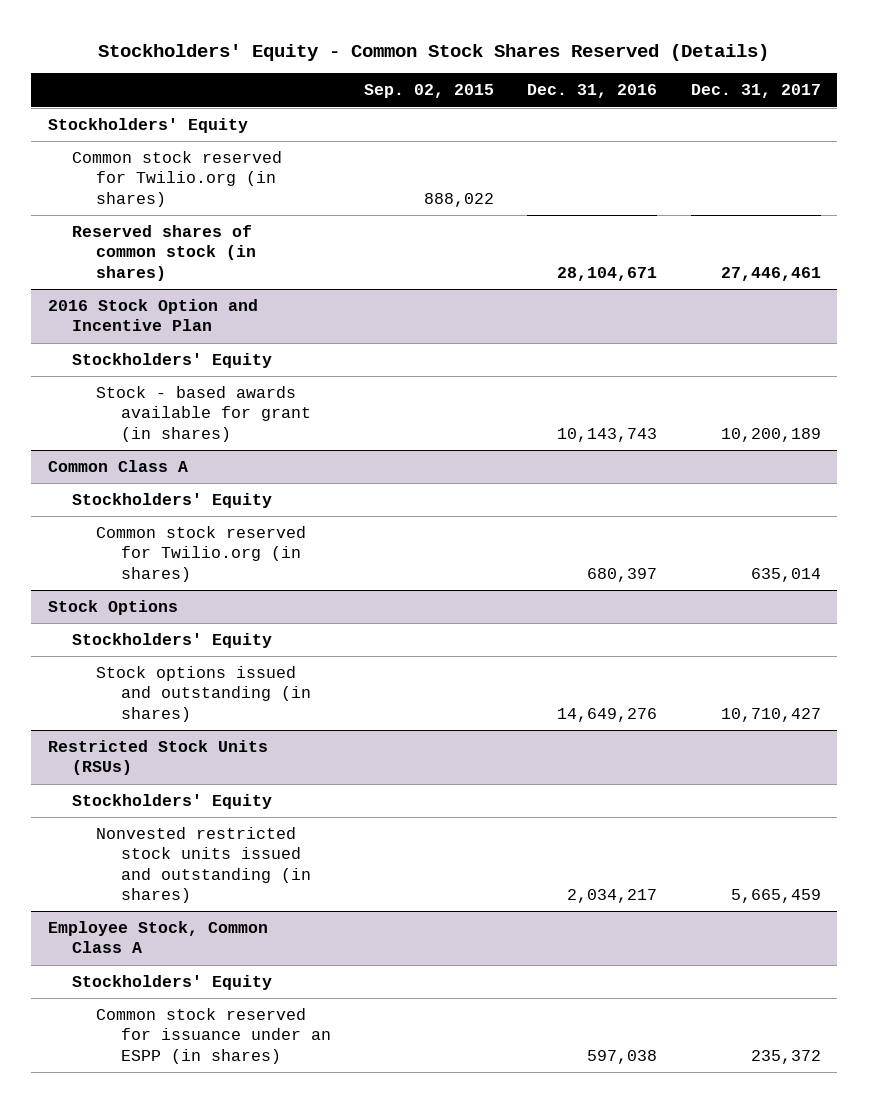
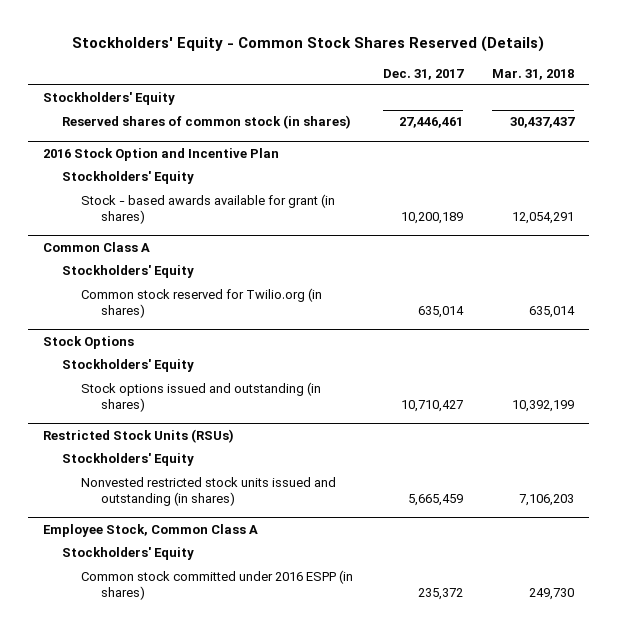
- | Sep. 02, 2015 | Dec. 31, 2016 | Dec. 31, 2017
+ | Dec. 31, 2017 | Mar. 31, 2018
- Common stock reserved for Twilio.org (in shares) | 888,022 | |
@ Employee Stock, Common Class A
- Common stock reserved for issuance under an ESPP (in shares) | | 597,038 | 235,372
+ Common stock committed under 2016 ESPP (in shares) | 235,372 | 249,730

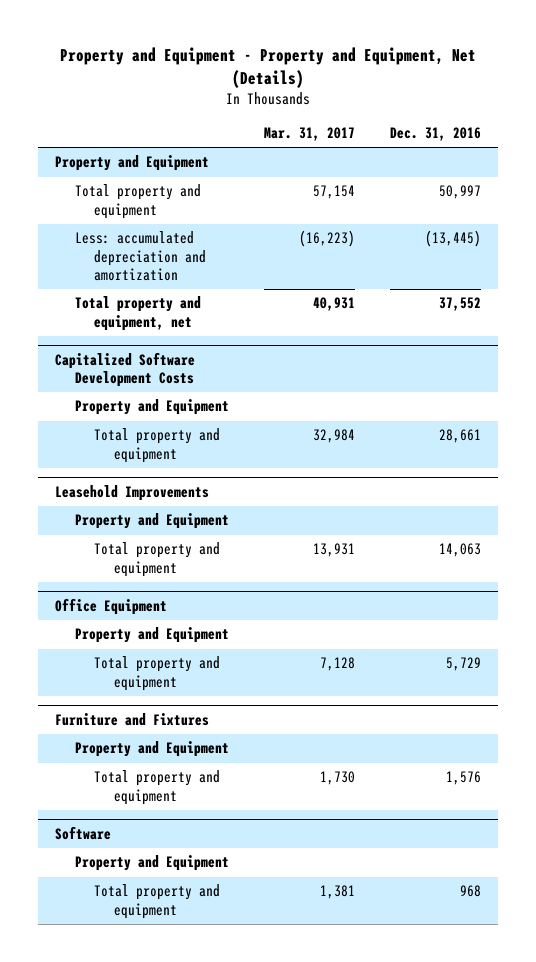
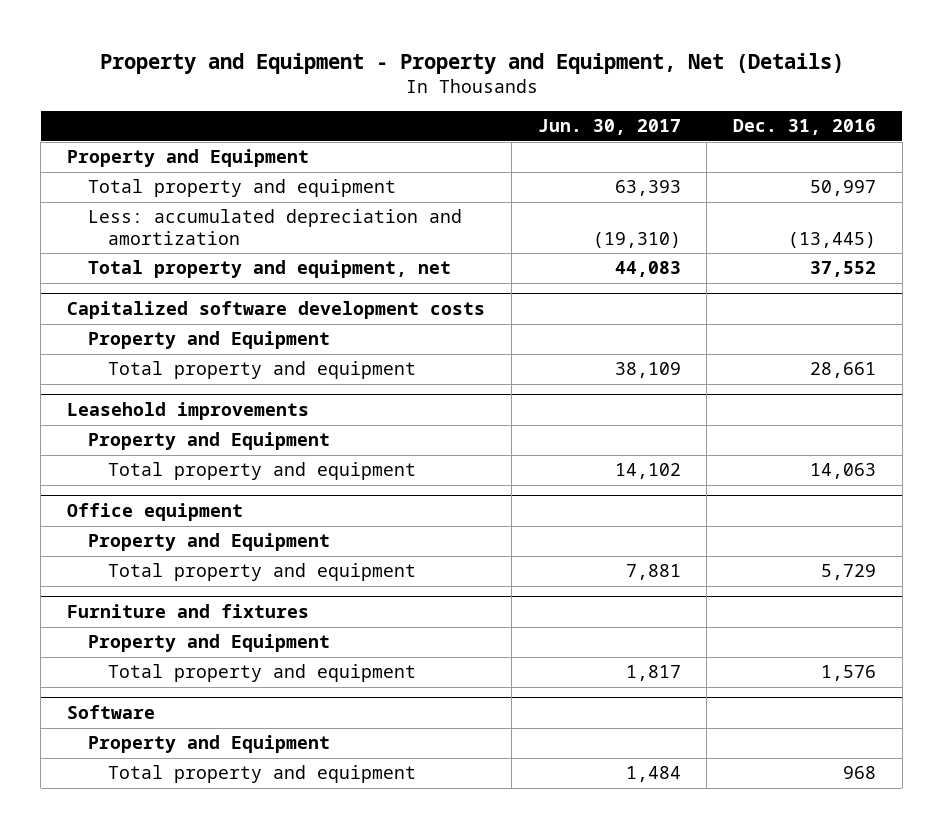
- | Mar. 31, 2017 | Dec. 31, 2016
+ | Jun. 30, 2017 | Dec. 31, 2016
- Capitalized Software Development Costs
+ Capitalized software development costs
- Leasehold Improvements
+ Leasehold improvements
- Office Equipment
+ Office equipment
- Furniture and Fixtures
+ Furniture and fixtures

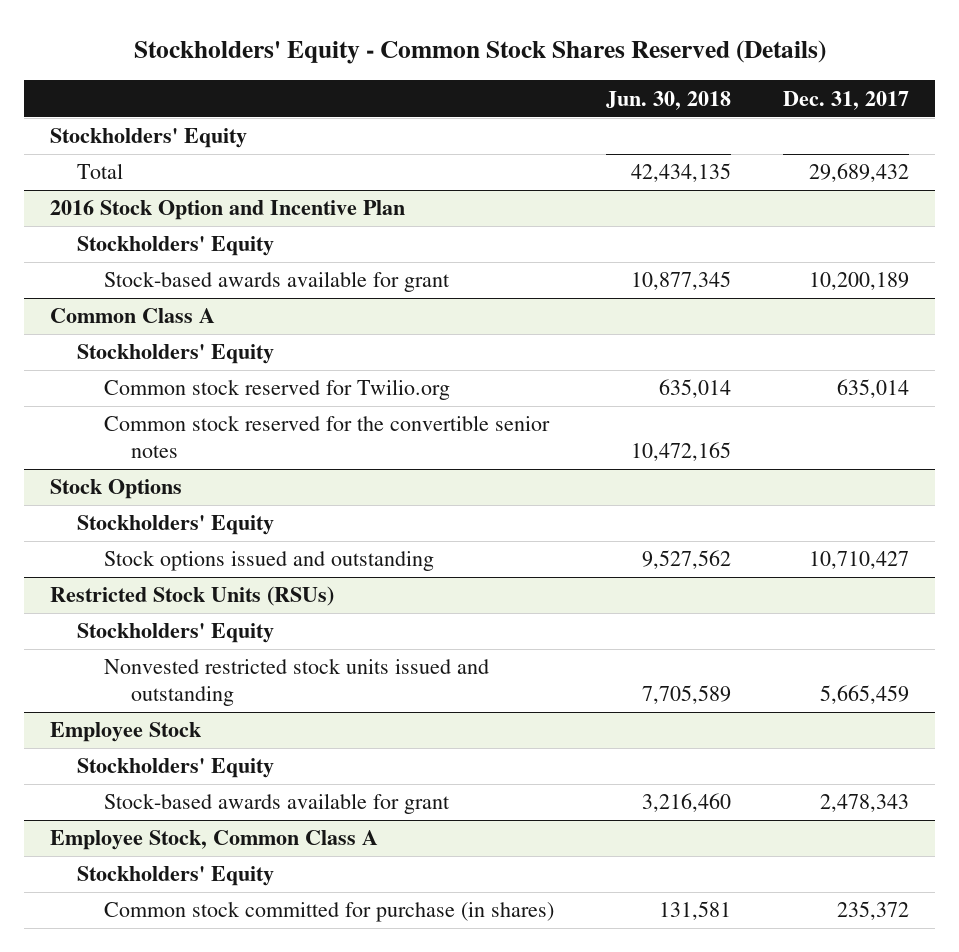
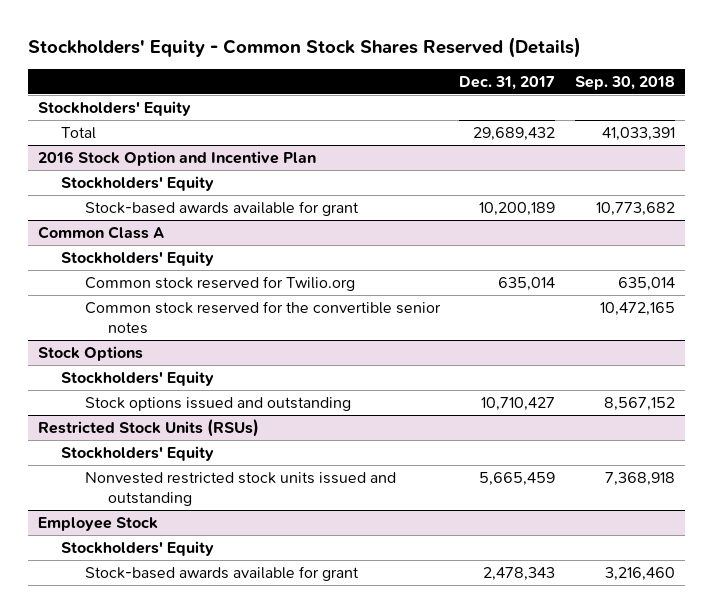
- | Jun. 30, 2018 | Dec. 31, 2017
+ | Dec. 31, 2017 | Sep. 30, 2018
- Employee Stock, Common Class A
- Stockholders' Equity
- Common stock committed for purchase (in shares) | 131,581 | 235,372

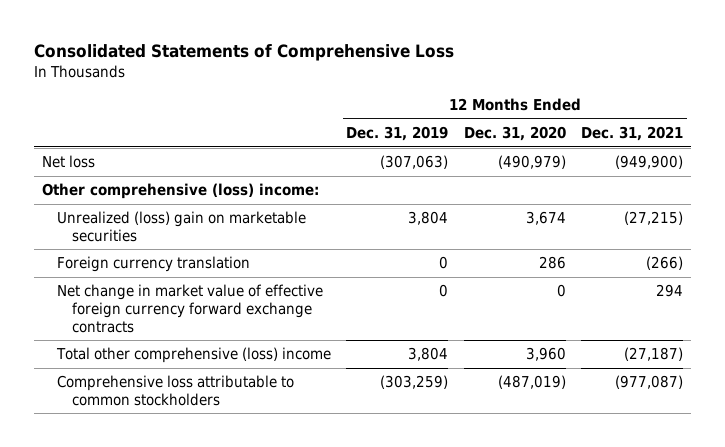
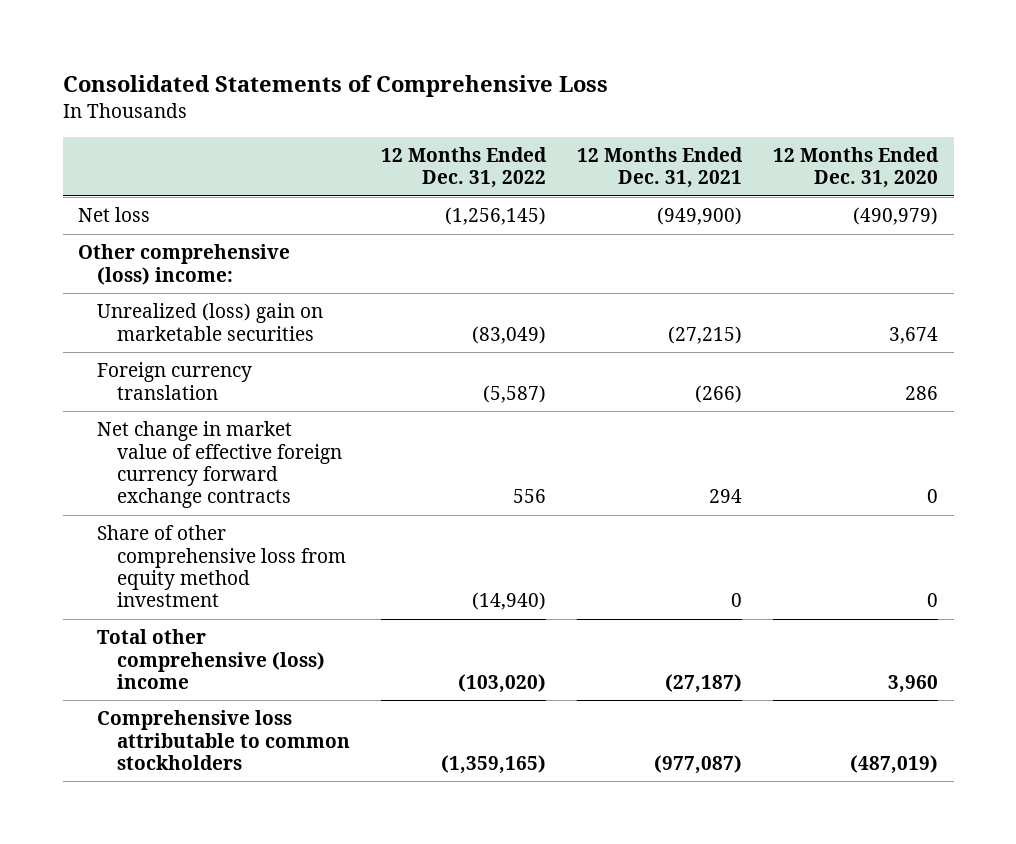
- | 12 Months Ended Dec. 31, 2019 | 12 Months Ended Dec. 31, 2020 | 12 Months Ended Dec. 31, 2021
+ | 12 Months Ended Dec. 31, 2022 | 12 Months Ended Dec. 31, 2021 | 12 Months Ended Dec. 31, 2020
+ Share of other comprehensive loss from equity method investment | (14,940) | 0 | 0

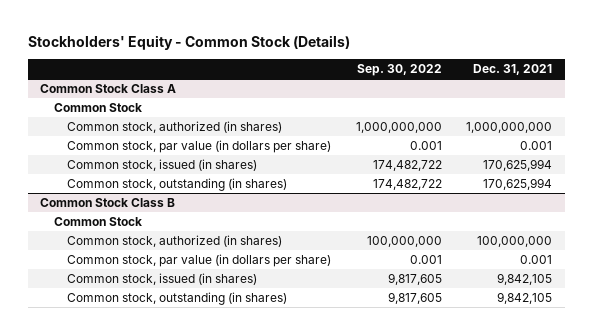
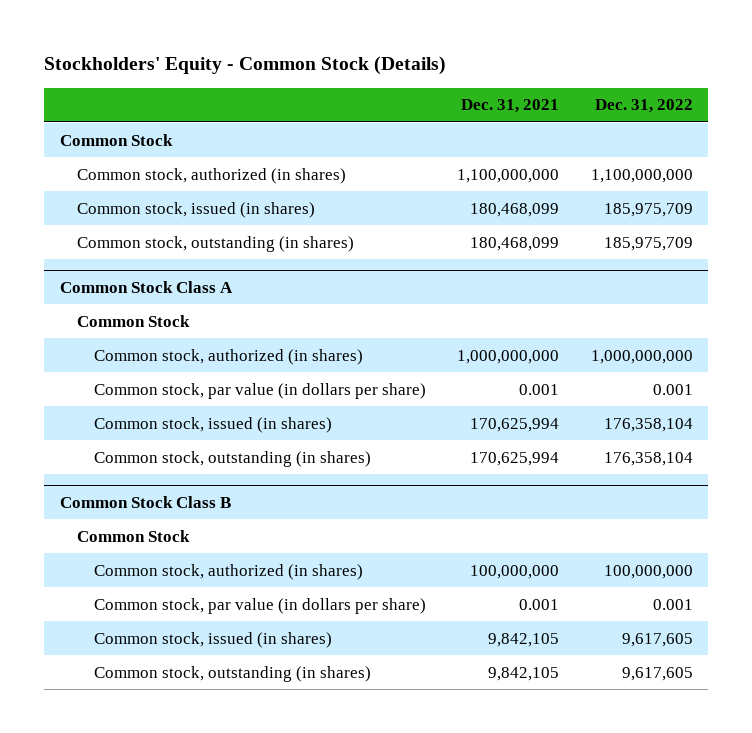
- | Sep. 30, 2022 | Dec. 31, 2021
+ | Dec. 31, 2021 | Dec. 31, 2022
+ Common Stock
+ Common stock, authorized (in shares) | 1,100,000,000 | 1,100,000,000
+ Common stock, issued (in shares) | 180,468,099 | 185,975,709
+ Common stock, outstanding (in shares) | 180,468,099 | 185,975,709

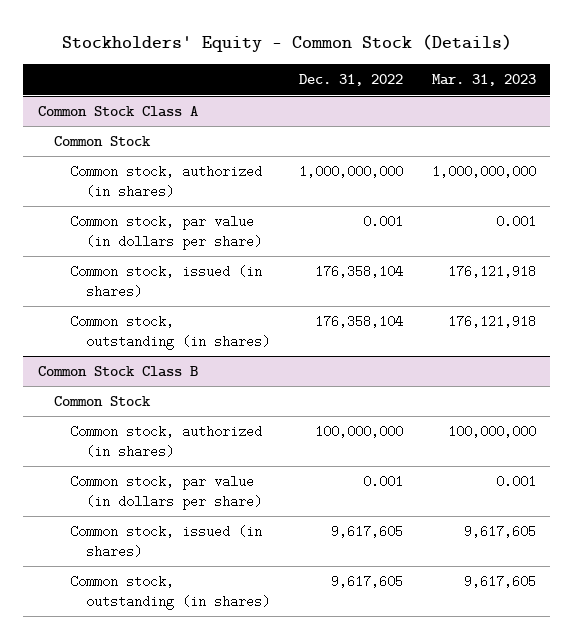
- | Dec. 31, 2021 | Dec. 31, 2022
+ | Dec. 31, 2022 | Mar. 31, 2023
- Common Stock
- Common stock, authorized (in shares) | 1,100,000,000 | 1,100,000,000
- Common stock, issued (in shares) | 180,468,099 | 185,975,709
- Common stock, outstanding (in shares) | 180,468,099 | 185,975,709

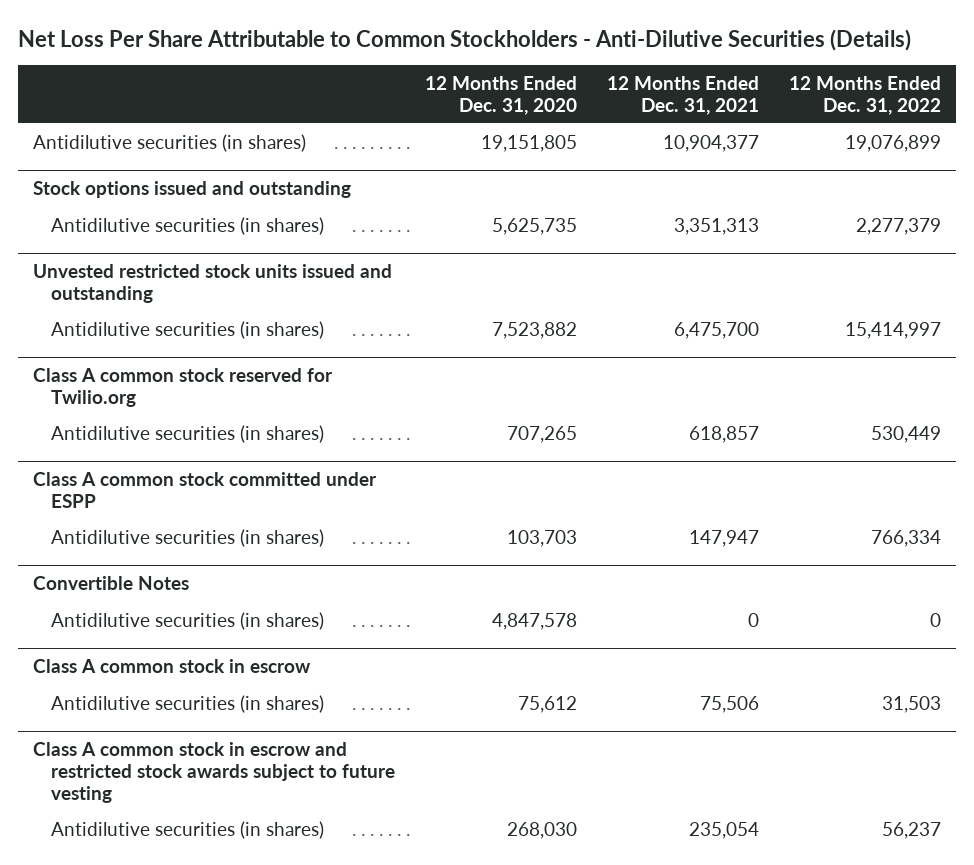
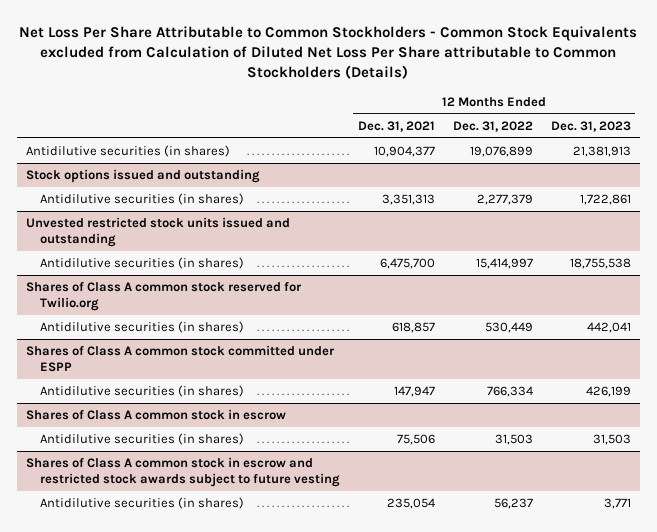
- Net Loss Per Share Attributable to Common Stockholders - Anti-Dilutive Securities (Details)
+ Net Loss Per Share Attributable to Common Stockholders - Common Stock Equivalents excluded from Calculation of Diluted Net Loss Per Share attributable to Common Stockholders (Details)
- | 12 Months Ended Dec. 31, 2020 | 12 Months Ended Dec. 31, 2021 | 12 Months Ended Dec. 31, 2022
+ | 12 Months Ended Dec. 31, 2021 | 12 Months Ended Dec. 31, 2022 | 12 Months Ended Dec. 31, 2023
- Class A common stock reserved for Twilio.org
+ Shares of Class A common stock reserved for Twilio.org
- Class A common stock committed under ESPP
+ Shares of Class A common stock committed under ESPP
- Convertible Notes
- Antidilutive securities (in shares) | 4,847,578 | 0 | 0
- Class A common stock in escrow
+ Shares of Class A common stock in escrow
- Class A common stock in escrow and restricted stock awards subject to future vesting
+ Shares of Class A common stock in escrow and restricted stock awards subject to future vesting

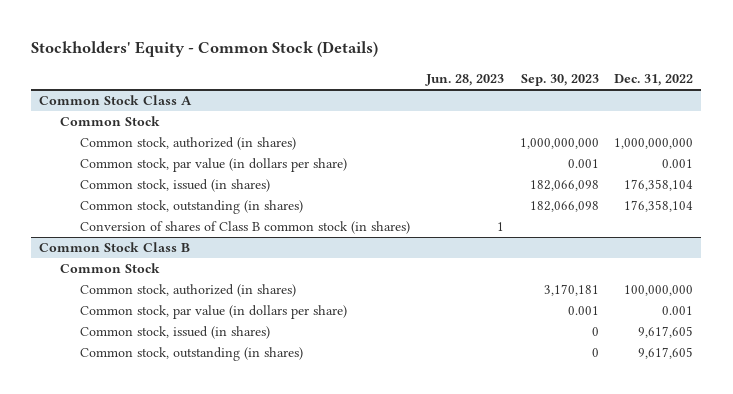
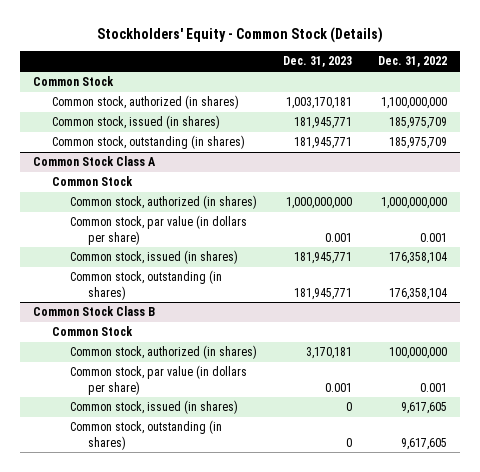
- | Jun. 28, 2023 | Sep. 30, 2023 | Dec. 31, 2022
+ | Dec. 31, 2023 | Dec. 31, 2022
+ Common Stock
+ Common stock, authorized (in shares) | 1,003,170,181 | 1,100,000,000
+ Common stock, issued (in shares) | 181,945,771 | 185,975,709
+ Common stock, outstanding (in shares) | 181,945,771 | 185,975,709
@ Common Stock Class A
- Conversion of shares of Class B common stock (in shares) | 1 | |

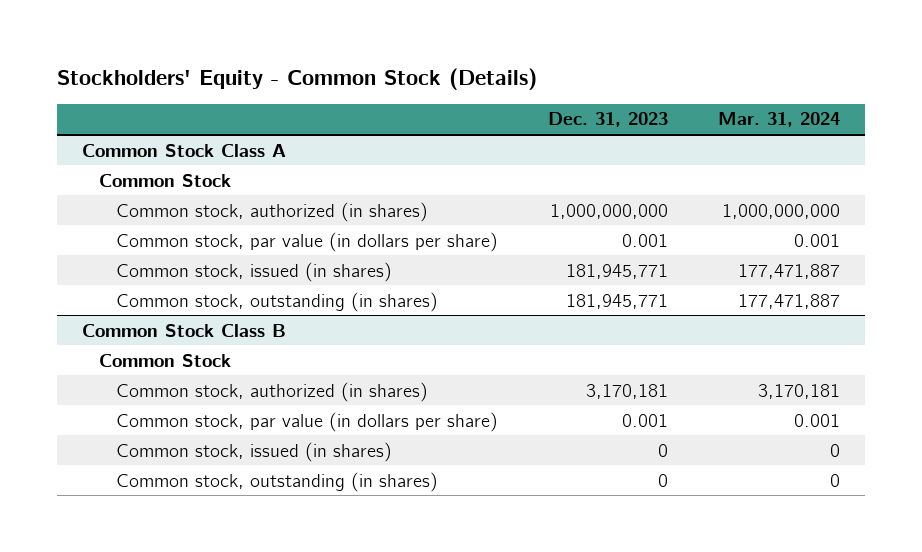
- | Dec. 31, 2023 | Dec. 31, 2022
+ | Dec. 31, 2023 | Mar. 31, 2024
- Common Stock
- Common stock, authorized (in shares) | 1,003,170,181 | 1,100,000,000
- Common stock, issued (in shares) | 181,945,771 | 185,975,709
- Common stock, outstanding (in shares) | 181,945,771 | 185,975,709

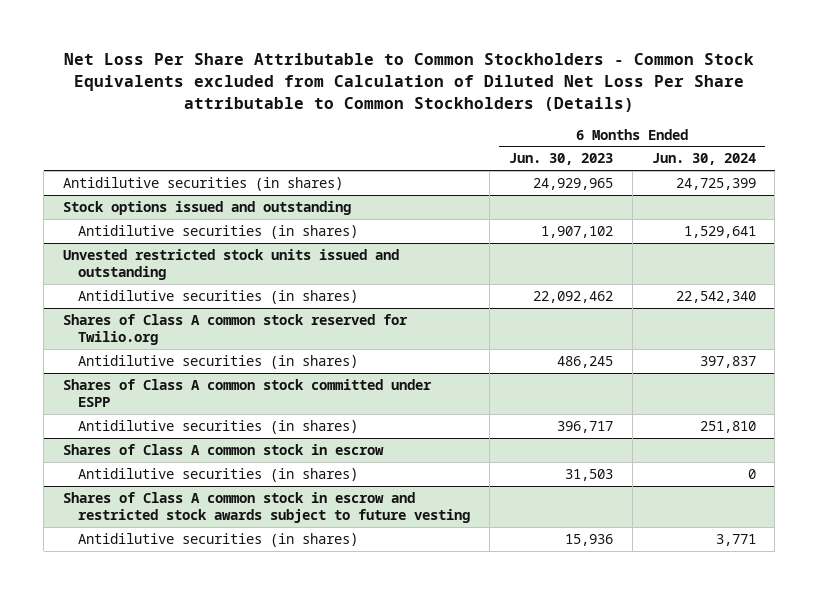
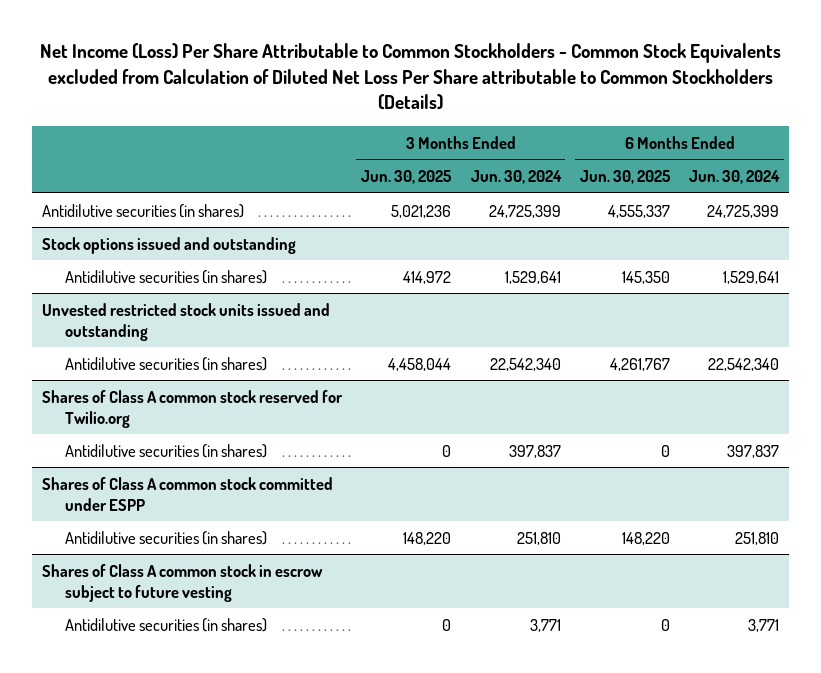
- Net Loss Per Share Attributable to Common Stockholders - Common Stock Equivalents excluded from Calculation of Diluted Net Loss Per Share attributable to Common Stockholders (Details)
+ Net Income (Loss) Per Share Attributable to Common Stockholders - Common Stock Equivalents excluded from Calculation of Diluted Net Loss Per Share attributable to Common Stockholders (Details)
- | 6 Months Ended Jun. 30, 2023 | 6 Months Ended Jun. 30, 2024
+ | 3 Months Ended Jun. 30, 2025 | 3 Months Ended Jun. 30, 2024 | 6 Months Ended Jun. 30, 2025 | 6 Months Ended Jun. 30, 2024
- Shares of Class A common stock in escrow
- Antidilutive securities (in shares) | 31,503 | 0
- Shares of Class A common stock in escrow and restricted stock awards subject to future vesting
+ Shares of Class A common stock in escrow subject to future vesting

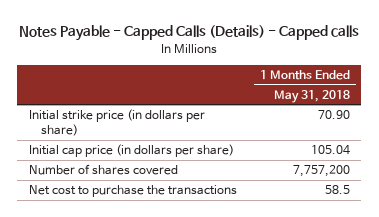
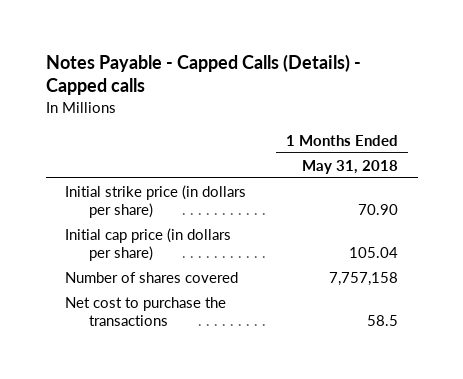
- Number of shares covered | 7,757,200
+ Number of shares covered | 7,757,158

